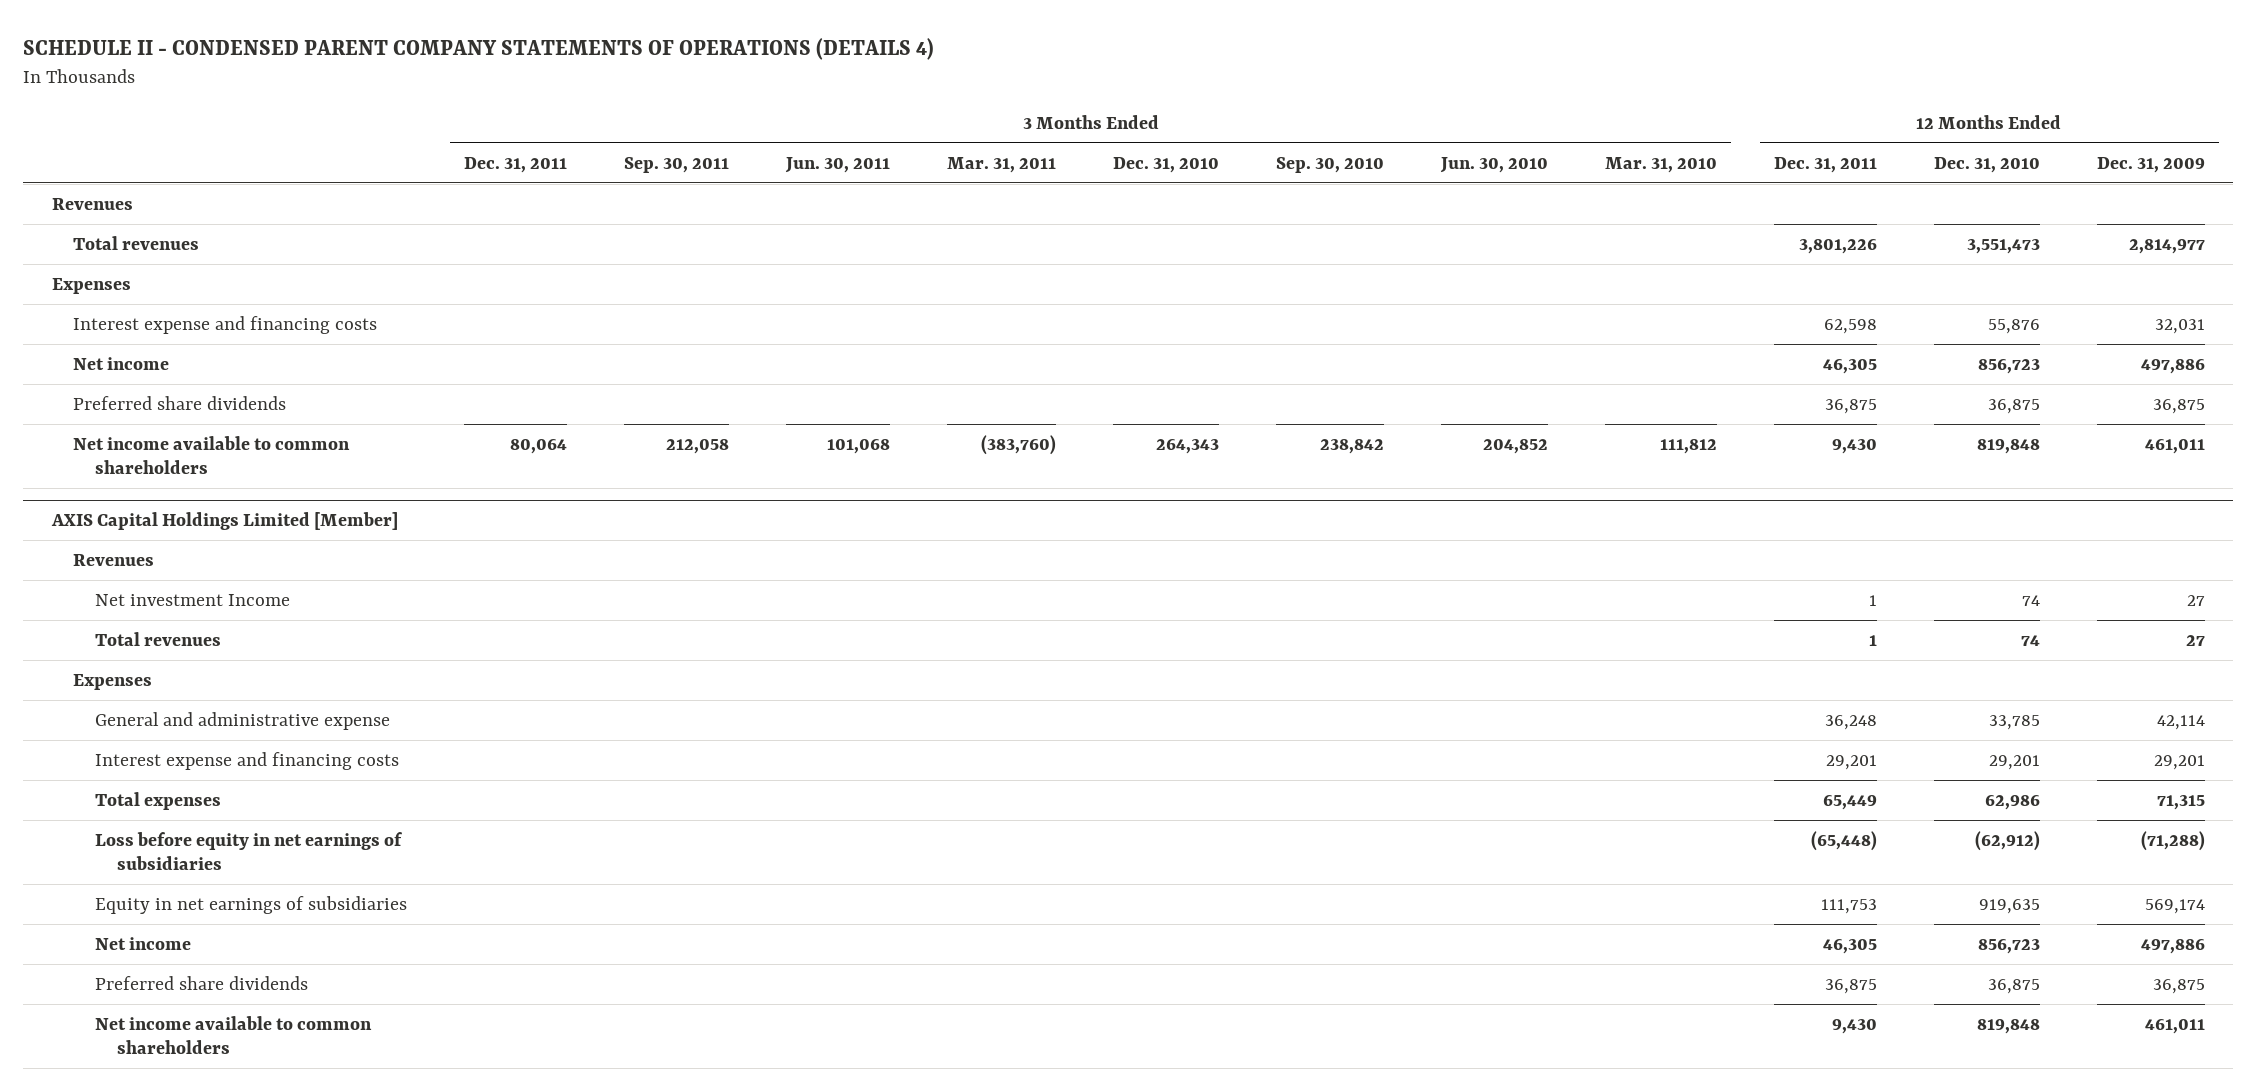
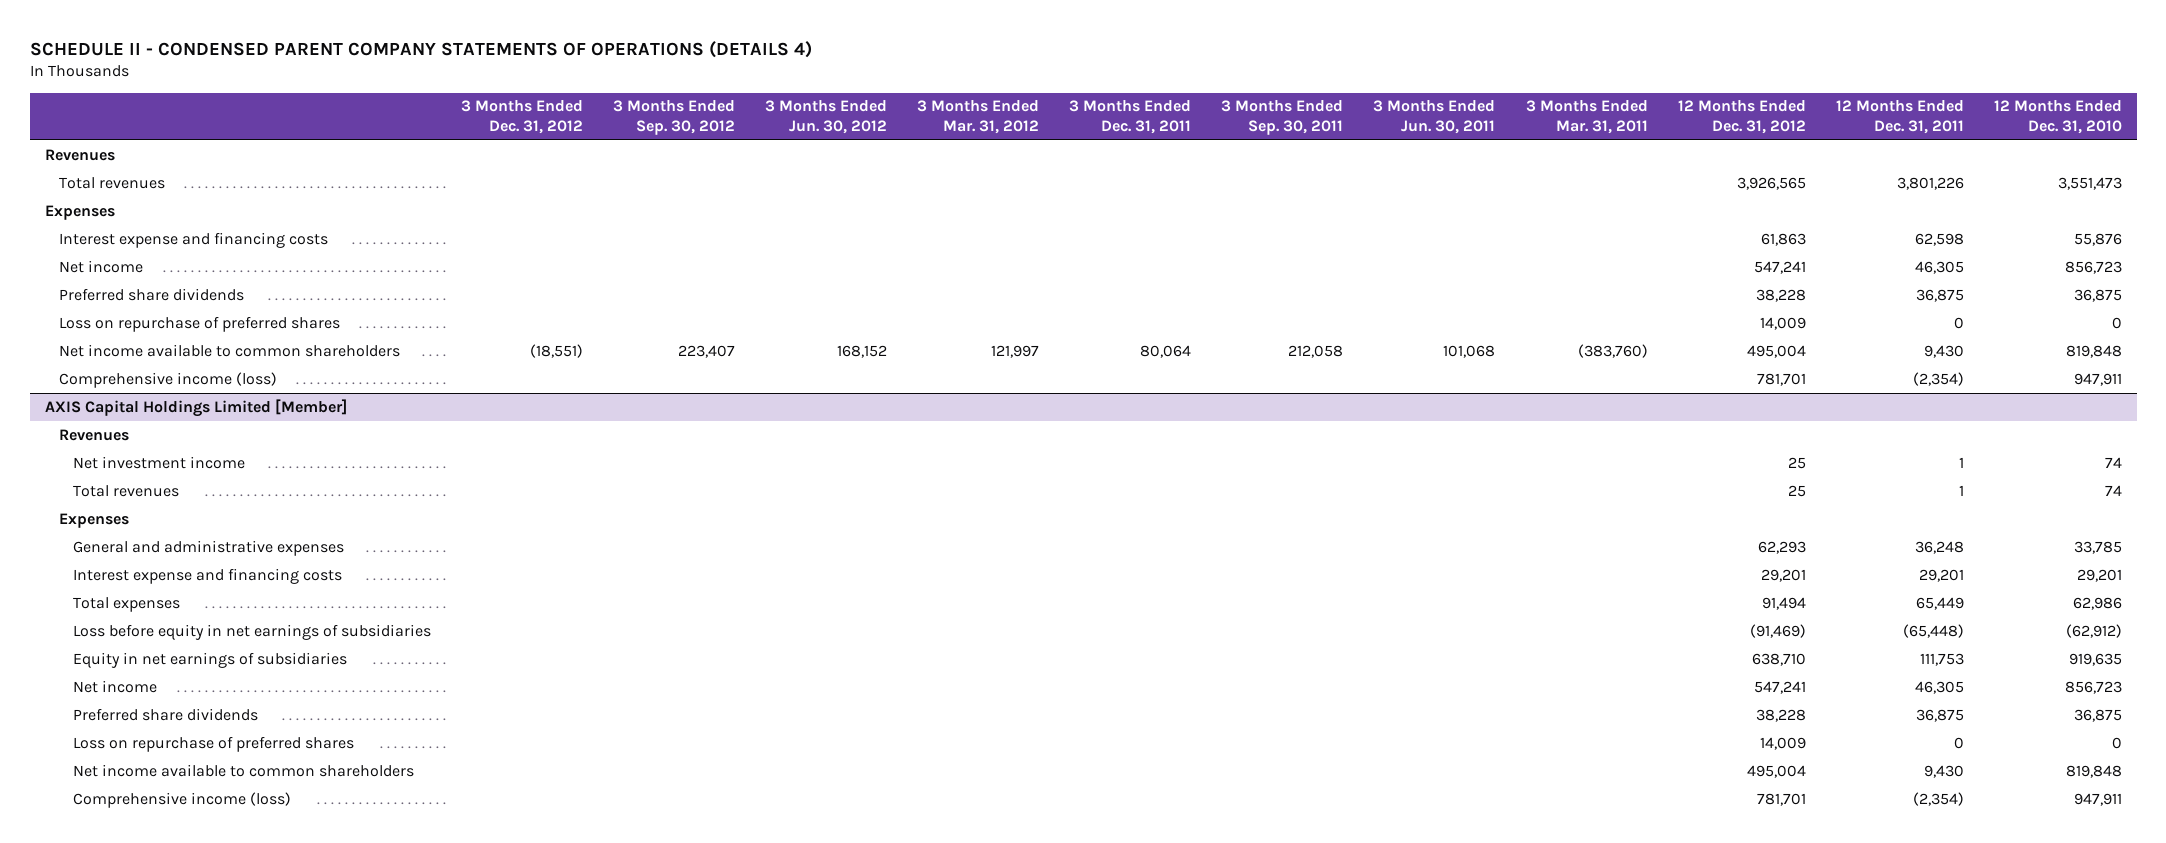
- | 3 Months Ended Dec. 31, 2011 | 3 Months Ended Sep. 30, 2011 | 3 Months Ended Jun. 30, 2011 | 3 Months Ended Mar. 31, 2011 | 3 Months Ended Dec. 31, 2010 | 3 Months Ended Sep. 30, 2010 | 3 Months Ended Jun. 30, 2010 | 3 Months Ended Mar. 31, 2010 | 12 Months Ended Dec. 31, 2011 | 12 Months Ended Dec. 31, 2010 | 12 Months Ended Dec. 31, 2009
+ | 3 Months Ended Dec. 31, 2012 | 3 Months Ended Sep. 30, 2012 | 3 Months Ended Jun. 30, 2012 | 3 Months Ended Mar. 31, 2012 | 3 Months Ended Dec. 31, 2011 | 3 Months Ended Sep. 30, 2011 | 3 Months Ended Jun. 30, 2011 | 3 Months Ended Mar. 31, 2011 | 12 Months Ended Dec. 31, 2012 | 12 Months Ended Dec. 31, 2011 | 12 Months Ended Dec. 31, 2010
+ Loss on repurchase of preferred shares | | | | | | | | | 14,009 | 0 | 0
+ Comprehensive income (loss) | | | | | | | | | 781,701 | (2,354) | 947,911
@ AXIS Capital Holdings Limited [Member]
- Net investment Income | | | | | | | | | 1 | 74 | 27
+ Net investment income | | | | | | | | | 25 | 1 | 74
- General and administrative expense | | | | | | | | | 36,248 | 33,785 | 42,114
+ General and administrative expenses | | | | | | | | | 62,293 | 36,248 | 33,785
+ Loss on repurchase of preferred shares | | | | | | | | | 14,009 | 0 | 0
+ Comprehensive income (loss) | | | | | | | | | 781,701 | (2,354) | 947,911

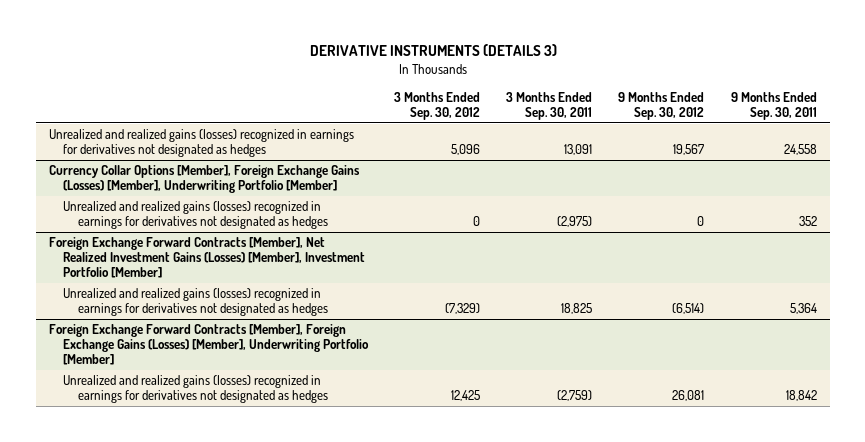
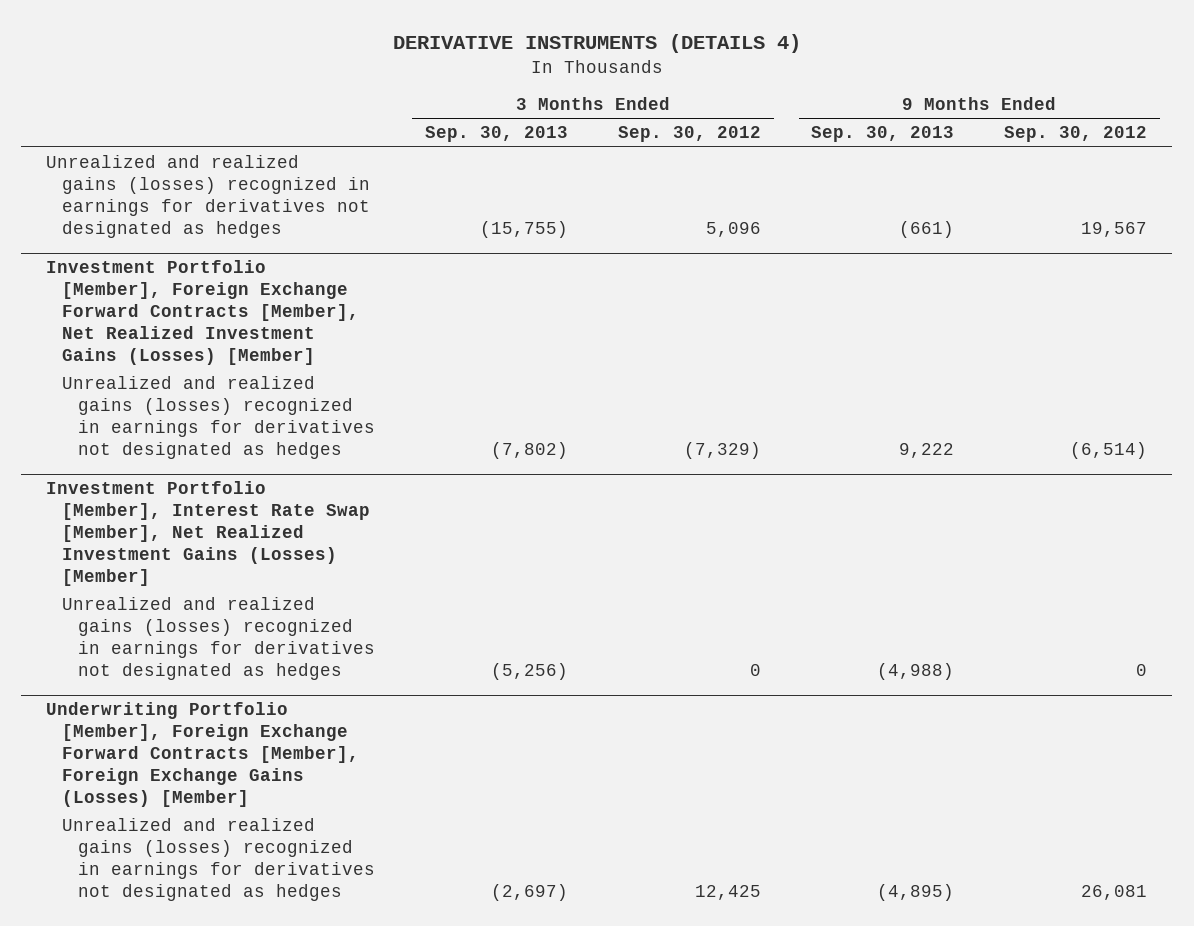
- DERIVATIVE INSTRUMENTS (DETAILS 3)
+ DERIVATIVE INSTRUMENTS (DETAILS 4)
- | 3 Months Ended Sep. 30, 2012 | 3 Months Ended Sep. 30, 2011 | 9 Months Ended Sep. 30, 2012 | 9 Months Ended Sep. 30, 2011
+ | 3 Months Ended Sep. 30, 2013 | 3 Months Ended Sep. 30, 2012 | 9 Months Ended Sep. 30, 2013 | 9 Months Ended Sep. 30, 2012
- Currency Collar Options [Member], Foreign Exchange Gains (Losses) [Member], Underwriting Portfolio [Member]
- Unrealized and realized gains (losses) recognized in earnings for derivatives not designated as hedges | 0 | (2,975) | 0 | 352
- Foreign Exchange Forward Contracts [Member], Net Realized Investment Gains (Losses) [Member], Investment Portfolio [Member]
+ Investment Portfolio [Member], Foreign Exchange Forward Contracts [Member], Net Realized Investment Gains (Losses) [Member]
- Foreign Exchange Forward Contracts [Member], Foreign Exchange Gains (Losses) [Member], Underwriting Portfolio [Member]
+ Investment Portfolio [Member], Interest Rate Swap [Member], Net Realized Investment Gains (Losses) [Member]
+ Unrealized and realized gains (losses) recognized in earnings for derivatives not designated as hedges | (5,256) | 0 | (4,988) | 0
+ Underwriting Portfolio [Member], Foreign Exchange Forward Contracts [Member], Foreign Exchange Gains (Losses) [Member]

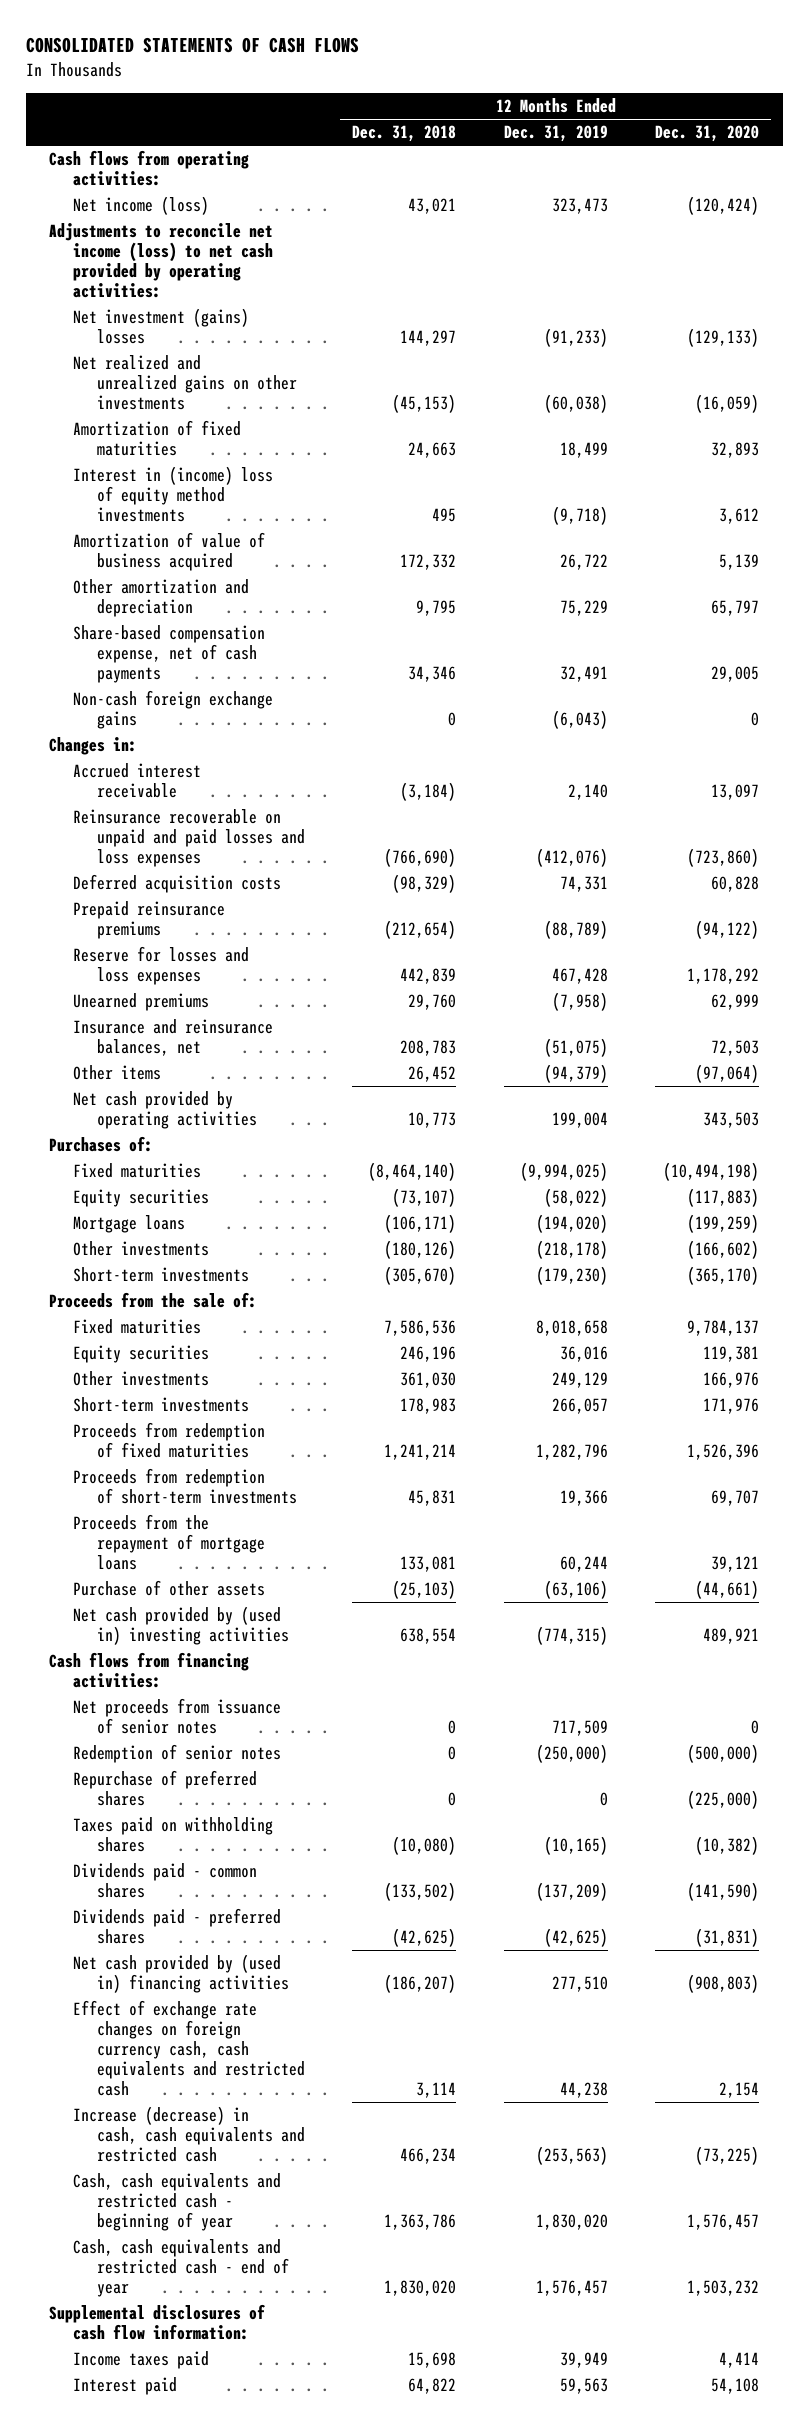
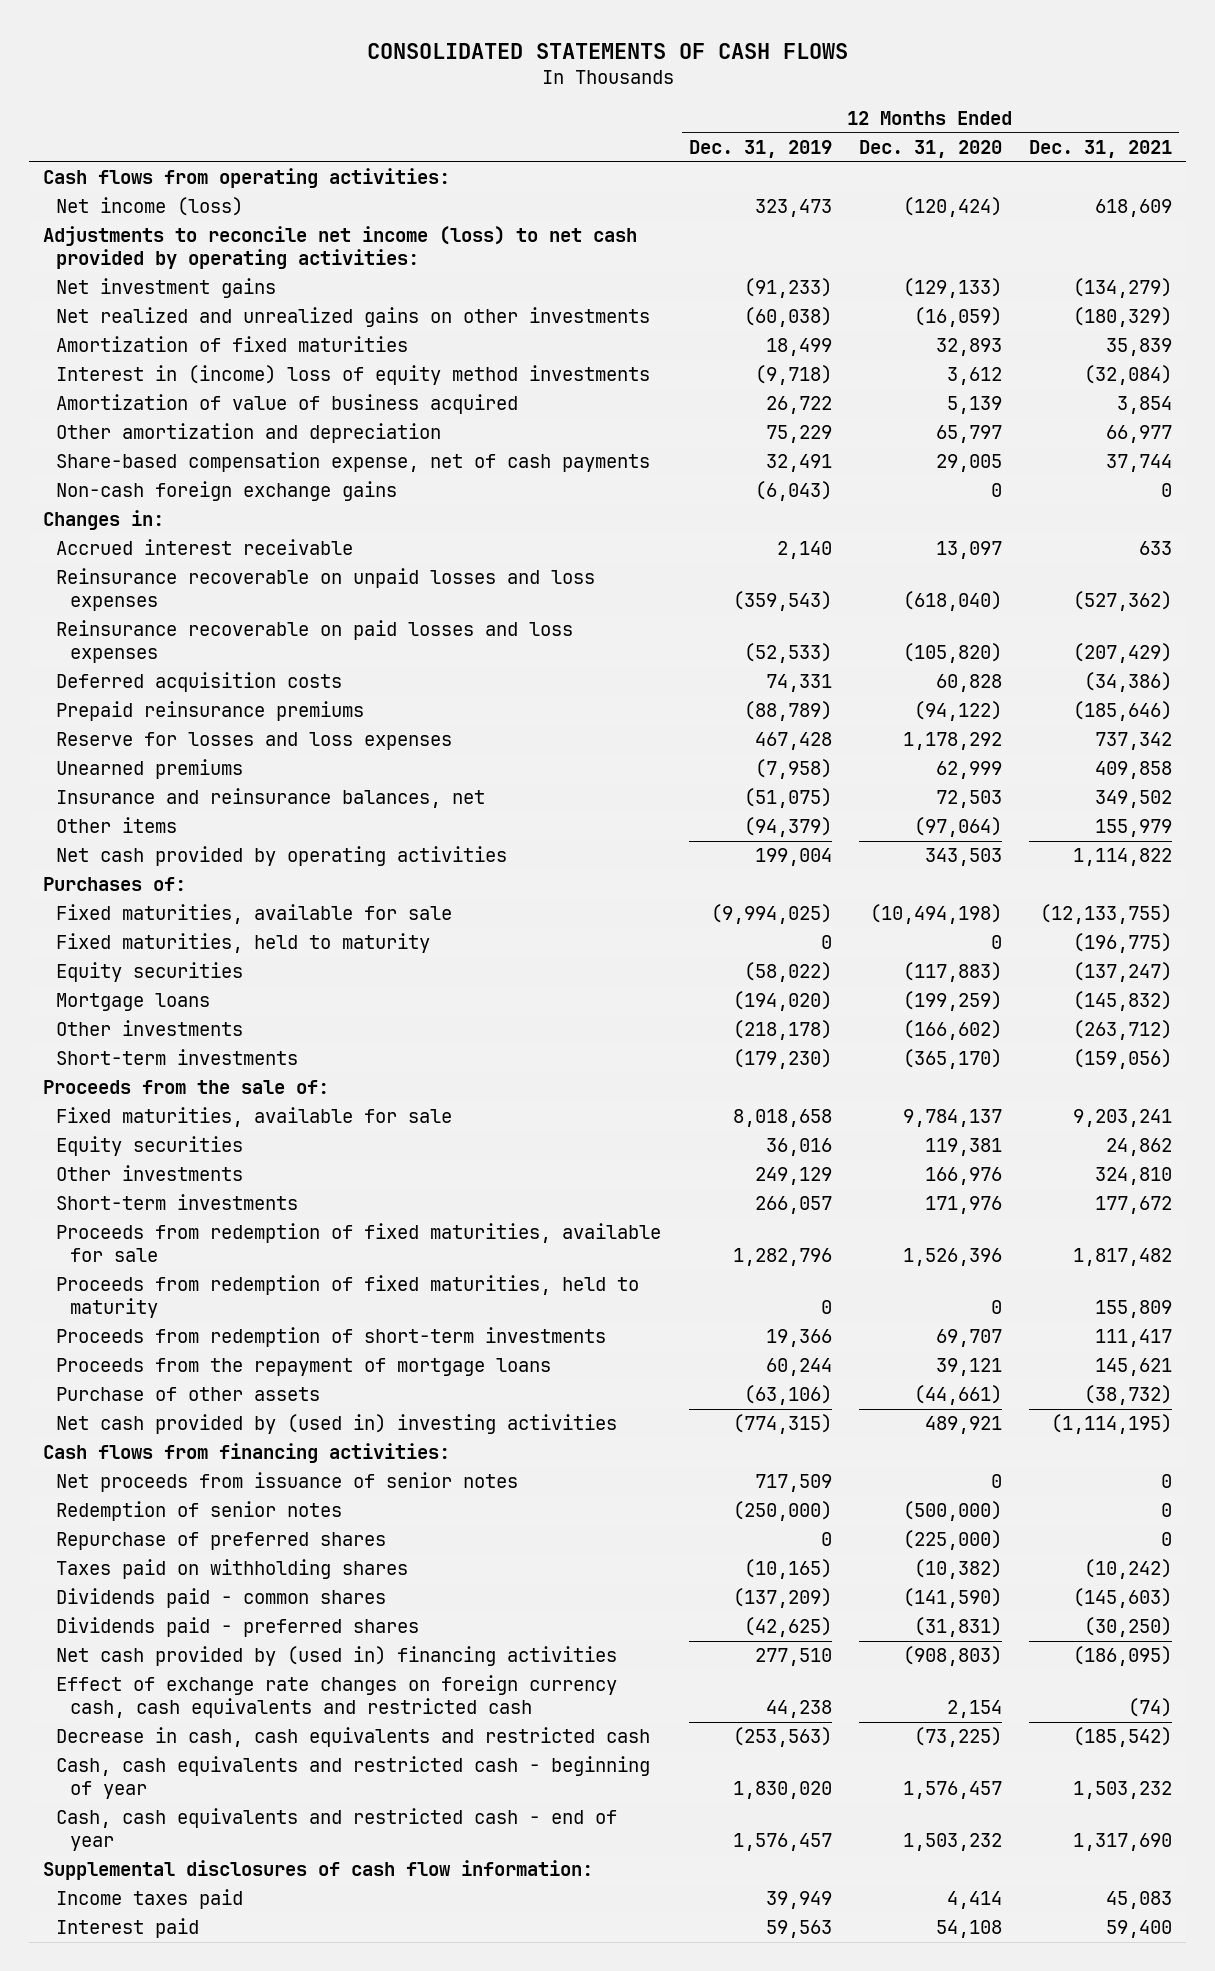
- | 12 Months Ended Dec. 31, 2018 | 12 Months Ended Dec. 31, 2019 | 12 Months Ended Dec. 31, 2020
+ | 12 Months Ended Dec. 31, 2019 | 12 Months Ended Dec. 31, 2020 | 12 Months Ended Dec. 31, 2021
- Net investment (gains) losses | 144,297 | (91,233) | (129,133)
+ Net investment gains | (91,233) | (129,133) | (134,279)
- Reinsurance recoverable on unpaid and paid losses and loss expenses | (766,690) | (412,076) | (723,860)
+ Reinsurance recoverable on unpaid losses and loss expenses | (359,543) | (618,040) | (527,362)
+ Reinsurance recoverable on paid losses and loss expenses | (52,533) | (105,820) | (207,429)
- Fixed maturities | (8,464,140) | (9,994,025) | (10,494,198)
+ Fixed maturities, available for sale | (9,994,025) | (10,494,198) | (12,133,755)
+ Fixed maturities, held to maturity | 0 | 0 | (196,775)
- Fixed maturities | 7,586,536 | 8,018,658 | 9,784,137
+ Fixed maturities, available for sale | 8,018,658 | 9,784,137 | 9,203,241
- Proceeds from redemption of fixed maturities | 1,241,214 | 1,282,796 | 1,526,396
+ Proceeds from redemption of fixed maturities, available for sale | 1,282,796 | 1,526,396 | 1,817,482
+ Proceeds from redemption of fixed maturities, held to maturity | 0 | 0 | 155,809
- Increase (decrease) in cash, cash equivalents and restricted cash | 466,234 | (253,563) | (73,225)
+ Decrease in cash, cash equivalents and restricted cash | (253,563) | (73,225) | (185,542)

